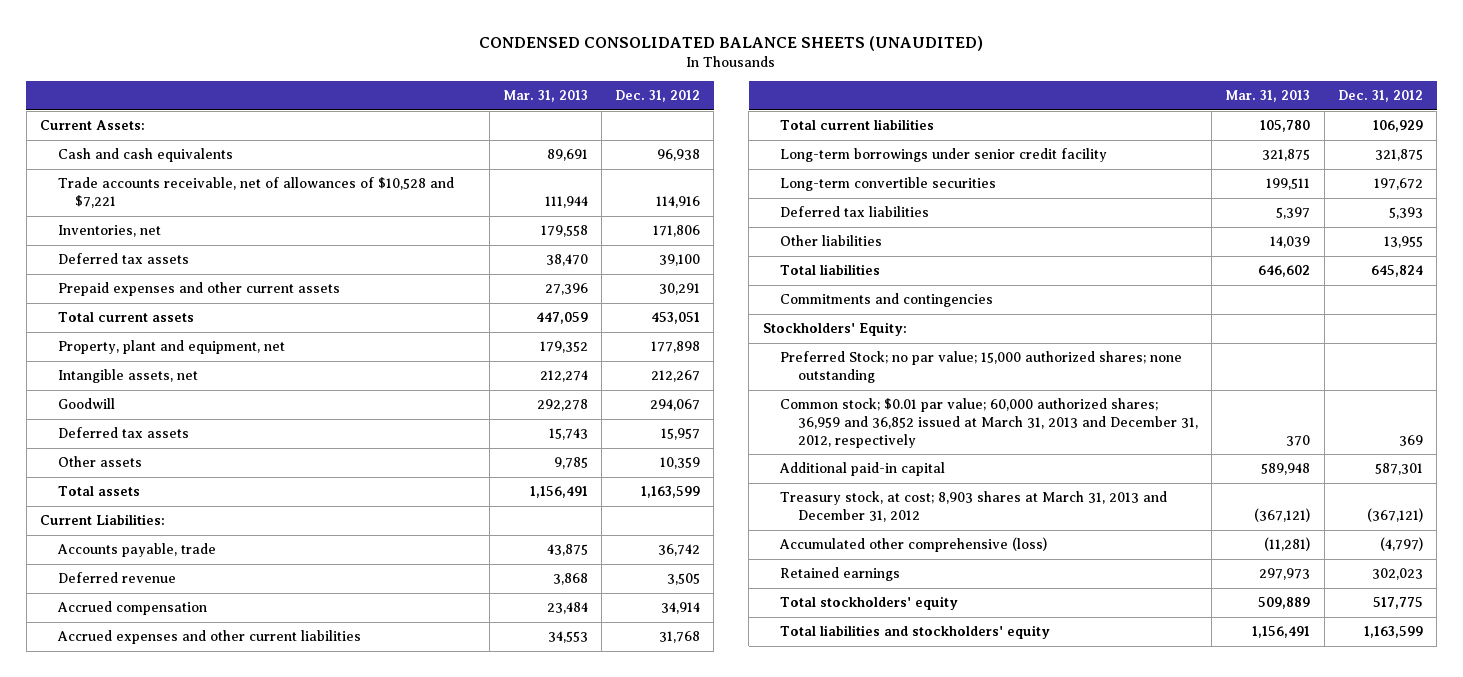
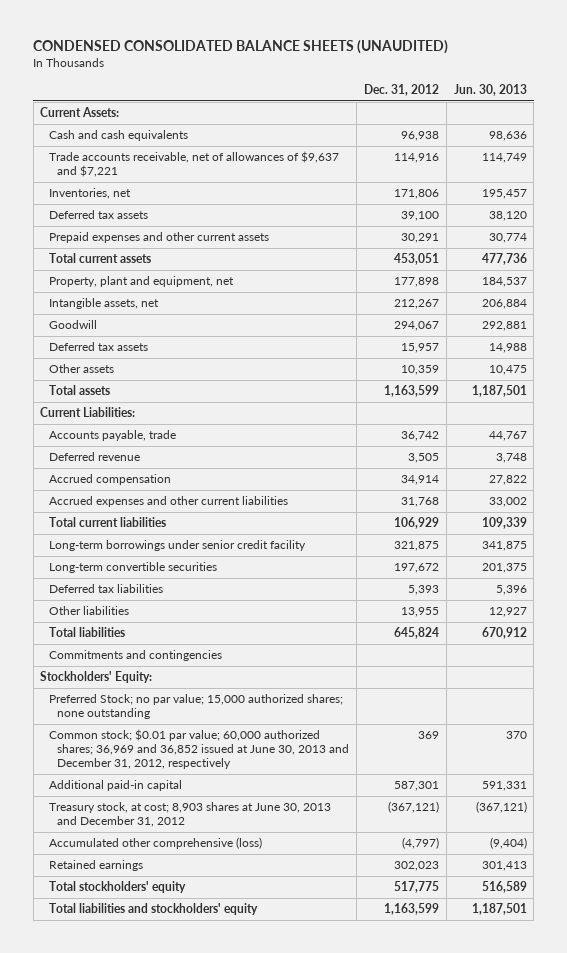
- | Mar. 31, 2013 | Dec. 31, 2012
+ | Dec. 31, 2012 | Jun. 30, 2013
- Trade accounts receivable, net of allowances of $10,528 and $7,221 | 111,944 | 114,916
+ Trade accounts receivable, net of allowances of $9,637 and $7,221 | 114,916 | 114,749
- Common stock; $0.01 par value; 60,000 authorized shares; 36,959 and 36,852 issued at March 31, 2013 and December 31, 2012, respectively | 370 | 369
+ Common stock; $0.01 par value; 60,000 authorized shares; 36,969 and 36,852 issued at June 30, 2013 and December 31, 2012, respectively | 369 | 370
- Treasury stock, at cost; 8,903 shares at March 31, 2013 and December 31, 2012 | (367,121) | (367,121)
+ Treasury stock, at cost; 8,903 shares at June 30, 2013 and December 31, 2012 | (367,121) | (367,121)

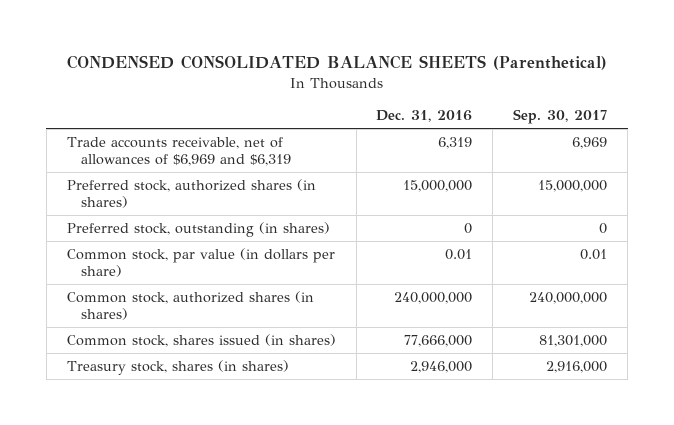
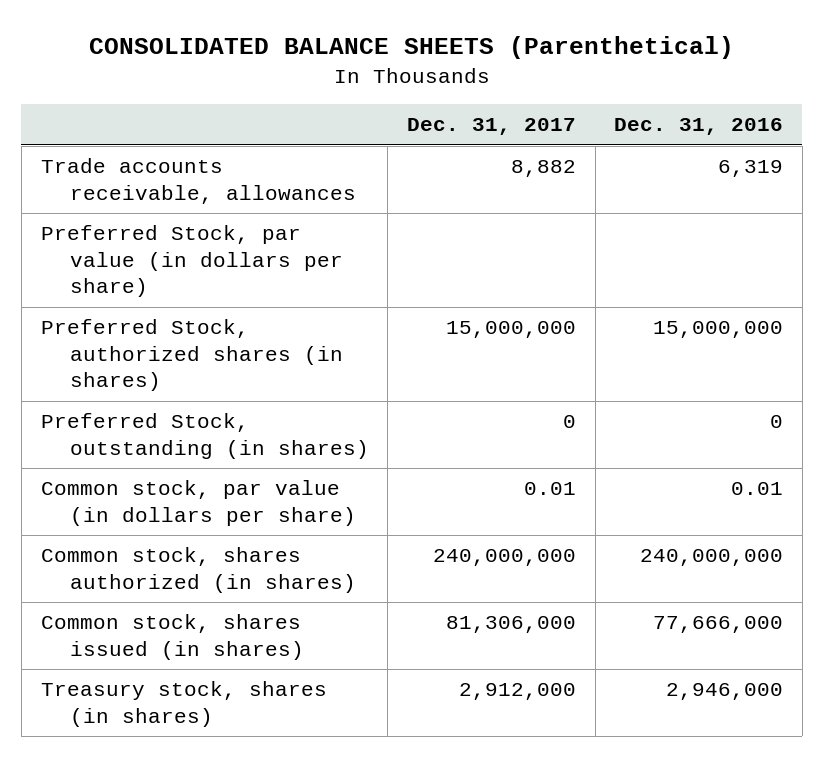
- CONDENSED CONSOLIDATED BALANCE SHEETS (Parenthetical)
+ CONSOLIDATED BALANCE SHEETS (Parenthetical)
- | Dec. 31, 2016 | Sep. 30, 2017
+ | Dec. 31, 2017 | Dec. 31, 2016
- Trade accounts receivable, net of allowances of $6,969 and $6,319 | 6,319 | 6,969
- Preferred stock, authorized shares (in shares) | 15,000,000 | 15,000,000
- Preferred stock, outstanding (in shares) | 0 | 0
+ Trade accounts receivable, allowances | 8,882 | 6,319
+ Preferred Stock, par value (in dollars per share)
+ Preferred Stock, authorized shares (in shares) | 15,000,000 | 15,000,000
+ Preferred Stock, outstanding (in shares) | 0 | 0
- Common stock, authorized shares (in shares) | 240,000,000 | 240,000,000
+ Common stock, shares authorized (in shares) | 240,000,000 | 240,000,000

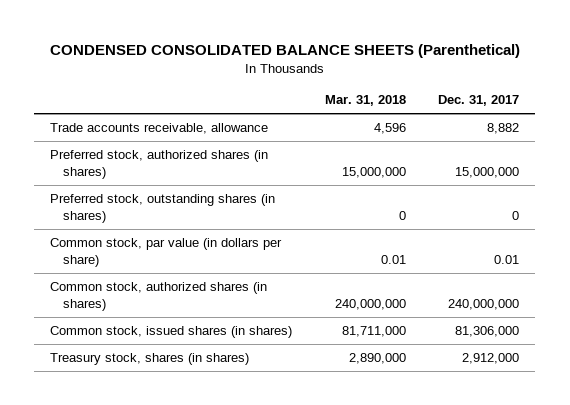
- CONSOLIDATED BALANCE SHEETS (Parenthetical)
+ CONDENSED CONSOLIDATED BALANCE SHEETS (Parenthetical)
- | Dec. 31, 2017 | Dec. 31, 2016
+ | Mar. 31, 2018 | Dec. 31, 2017
- Trade accounts receivable, allowances | 8,882 | 6,319
- Preferred Stock, par value (in dollars per share)
- Preferred Stock, authorized shares (in shares) | 15,000,000 | 15,000,000
- Preferred Stock, outstanding (in shares) | 0 | 0
+ Trade accounts receivable, allowance | 4,596 | 8,882
+ Preferred stock, authorized shares (in shares) | 15,000,000 | 15,000,000
+ Preferred stock, outstanding shares (in shares) | 0 | 0
- Common stock, shares authorized (in shares) | 240,000,000 | 240,000,000
- Common stock, shares issued (in shares) | 81,306,000 | 77,666,000
+ Common stock, authorized shares (in shares) | 240,000,000 | 240,000,000
+ Common stock, issued shares (in shares) | 81,711,000 | 81,306,000

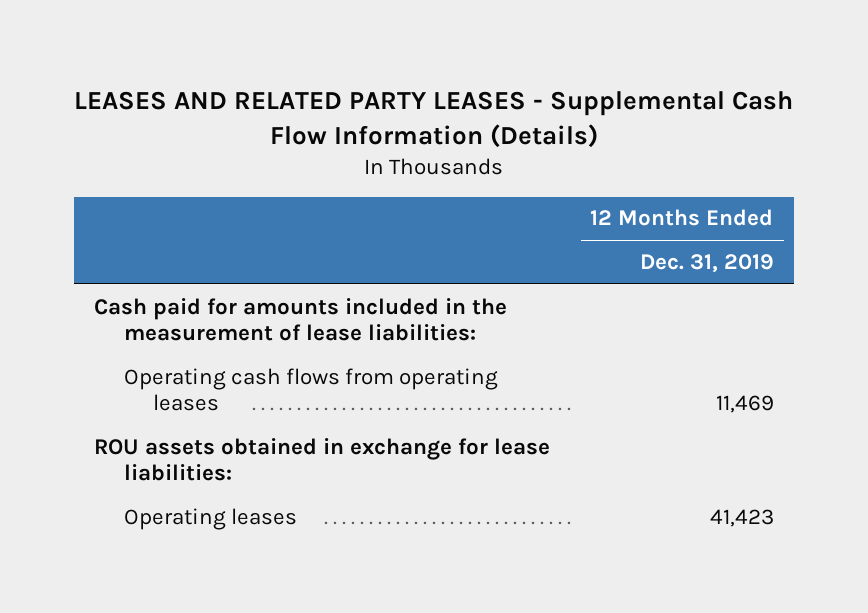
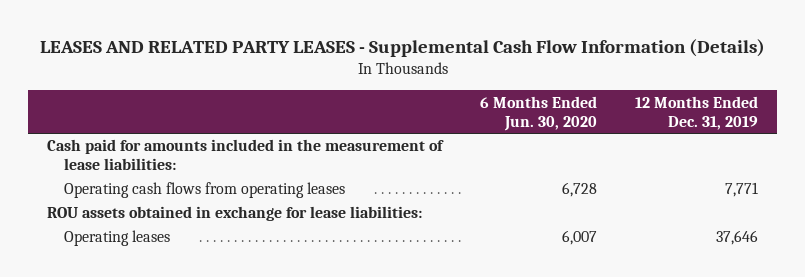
- | 12 Months Ended Dec. 31, 2019
+ | 6 Months Ended Jun. 30, 2020 | 12 Months Ended Dec. 31, 2019
- Operating cash flows from operating leases | 11,469
+ Operating cash flows from operating leases | 6,728 | 7,771
- Operating leases | 41,423
+ Operating leases | 6,007 | 37,646

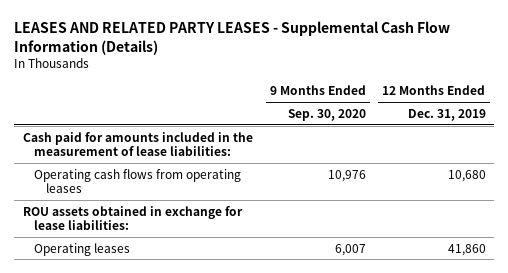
- | 6 Months Ended Jun. 30, 2020 | 12 Months Ended Dec. 31, 2019
+ | 9 Months Ended Sep. 30, 2020 | 12 Months Ended Dec. 31, 2019
- Operating cash flows from operating leases | 6,728 | 7,771
+ Operating cash flows from operating leases | 10,976 | 10,680
- Operating leases | 6,007 | 37,646
+ Operating leases | 6,007 | 41,860

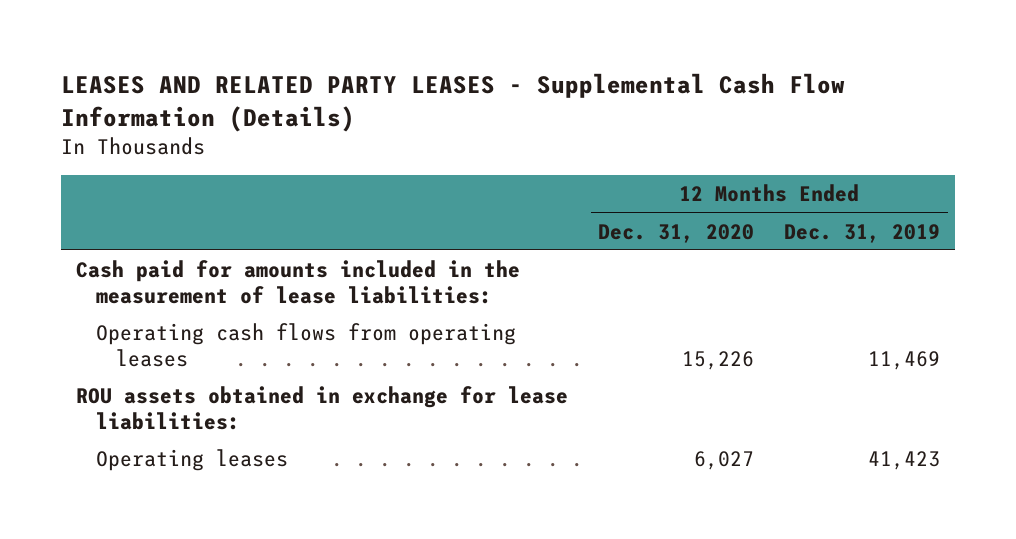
- | 9 Months Ended Sep. 30, 2020 | 12 Months Ended Dec. 31, 2019
+ | 12 Months Ended Dec. 31, 2020 | 12 Months Ended Dec. 31, 2019
- Operating cash flows from operating leases | 10,976 | 10,680
+ Operating cash flows from operating leases | 15,226 | 11,469
- Operating leases | 6,007 | 41,860
+ Operating leases | 6,027 | 41,423

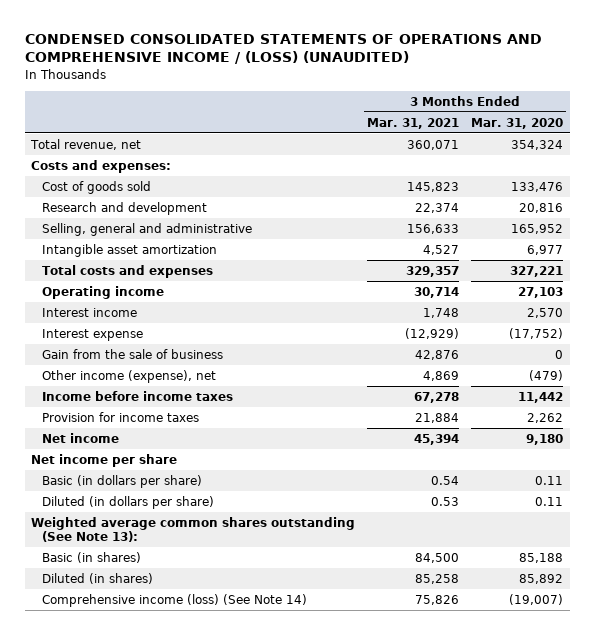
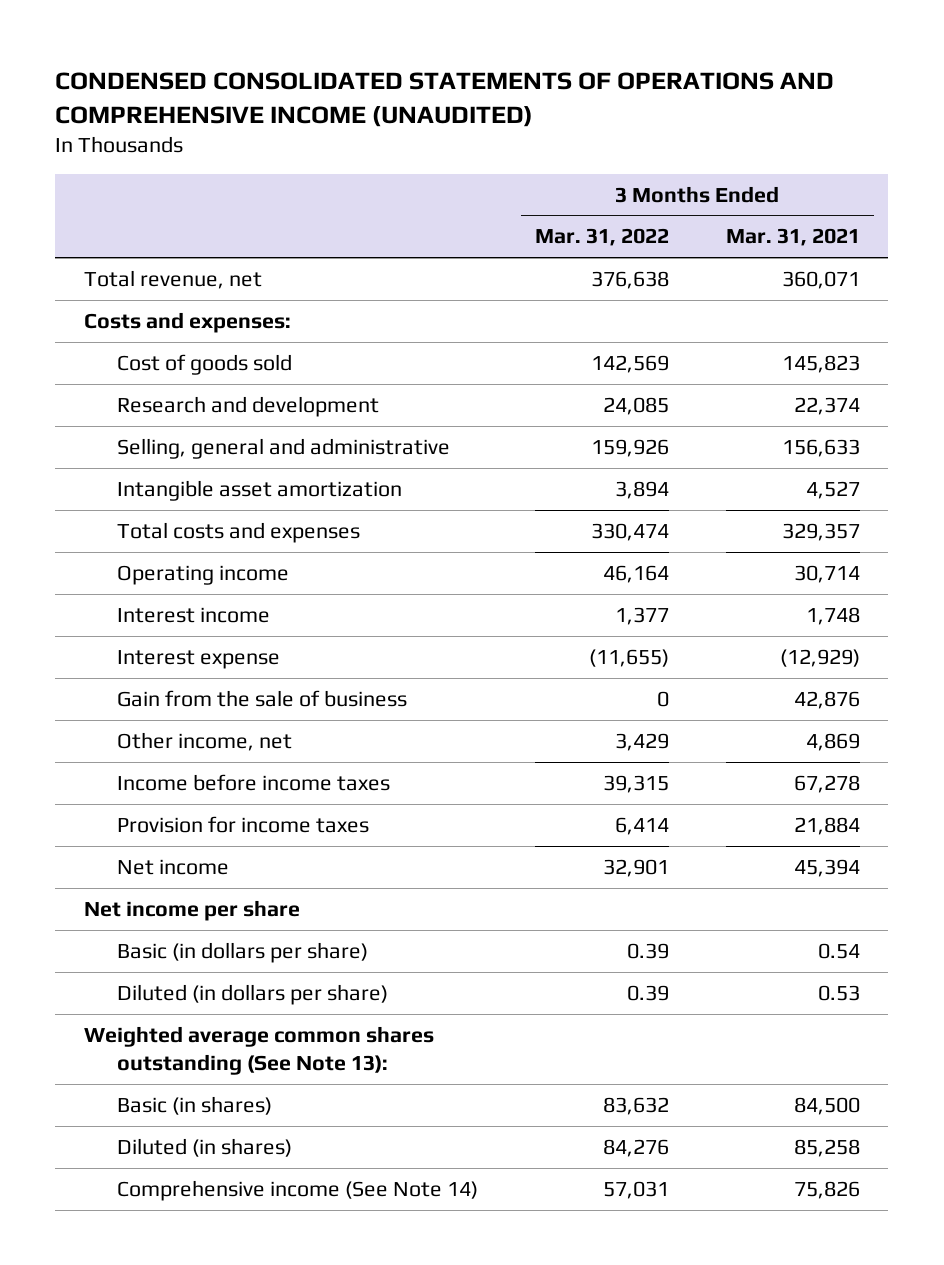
- CONDENSED CONSOLIDATED STATEMENTS OF OPERATIONS AND COMPREHENSIVE INCOME / (LOSS) (UNAUDITED)
+ CONDENSED CONSOLIDATED STATEMENTS OF OPERATIONS AND COMPREHENSIVE INCOME (UNAUDITED)
- | 3 Months Ended Mar. 31, 2021 | 3 Months Ended Mar. 31, 2020
+ | 3 Months Ended Mar. 31, 2022 | 3 Months Ended Mar. 31, 2021
- Other income (expense), net | 4,869 | (479)
+ Other income, net | 3,429 | 4,869
- Comprehensive income (loss) (See Note 14) | 75,826 | (19,007)
+ Comprehensive income (See Note 14) | 57,031 | 75,826

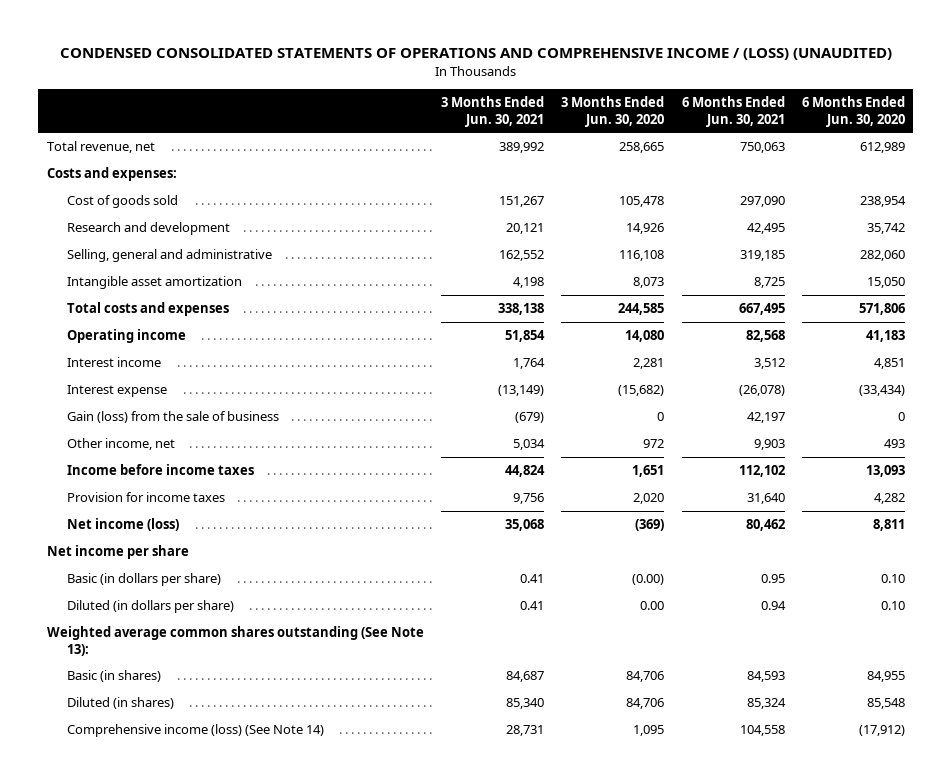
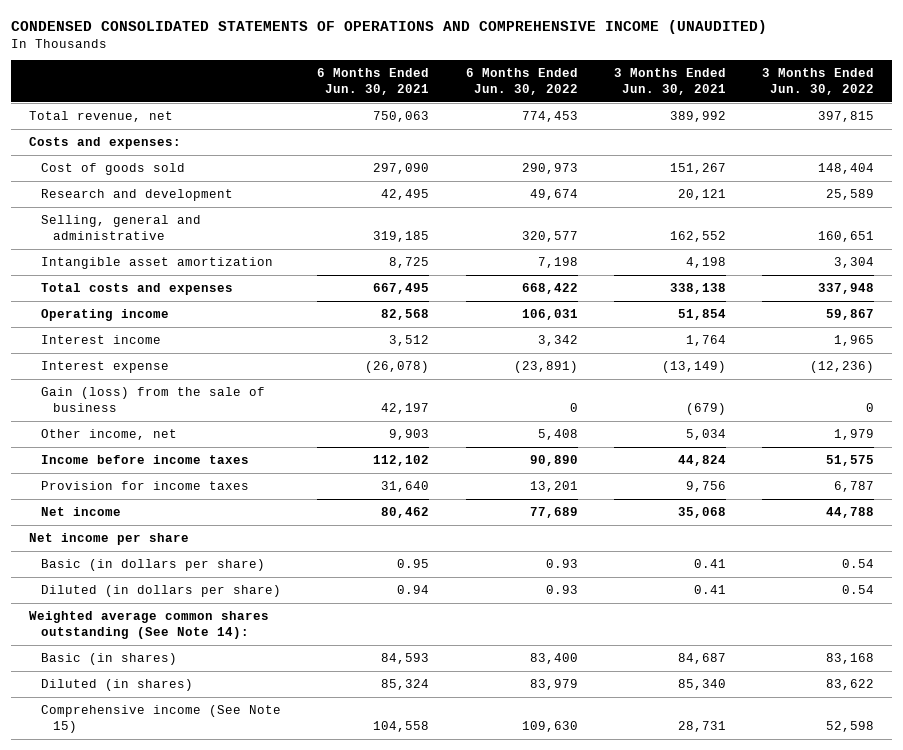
- CONDENSED CONSOLIDATED STATEMENTS OF OPERATIONS AND COMPREHENSIVE INCOME / (LOSS) (UNAUDITED)
+ CONDENSED CONSOLIDATED STATEMENTS OF OPERATIONS AND COMPREHENSIVE INCOME (UNAUDITED)
- | 3 Months Ended Jun. 30, 2021 | 3 Months Ended Jun. 30, 2020 | 6 Months Ended Jun. 30, 2021 | 6 Months Ended Jun. 30, 2020
+ | 6 Months Ended Jun. 30, 2021 | 6 Months Ended Jun. 30, 2022 | 3 Months Ended Jun. 30, 2021 | 3 Months Ended Jun. 30, 2022
- Net income (loss) | 35,068 | (369) | 80,462 | 8,811
+ Net income | 80,462 | 77,689 | 35,068 | 44,788
- Weighted average common shares outstanding (See Note 13):
+ Weighted average common shares outstanding (See Note 14):
- Comprehensive income (loss) (See Note 14) | 28,731 | 1,095 | 104,558 | (17,912)
+ Comprehensive income (See Note 15) | 104,558 | 109,630 | 28,731 | 52,598

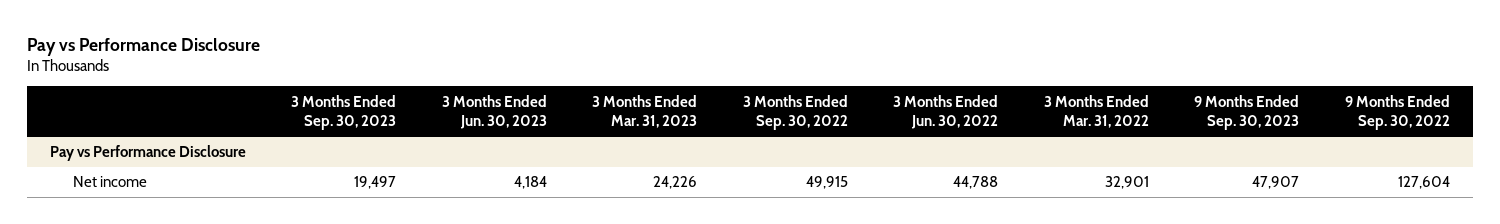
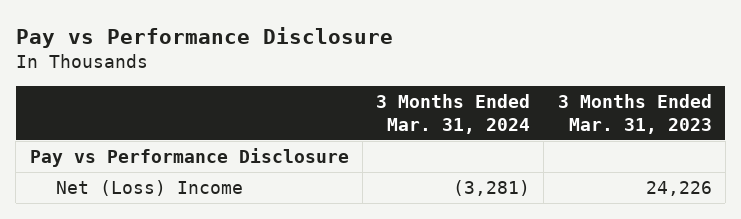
- | 3 Months Ended Sep. 30, 2023 | 3 Months Ended Jun. 30, 2023 | 3 Months Ended Mar. 31, 2023 | 3 Months Ended Sep. 30, 2022 | 3 Months Ended Jun. 30, 2022 | 3 Months Ended Mar. 31, 2022 | 9 Months Ended Sep. 30, 2023 | 9 Months Ended Sep. 30, 2022
+ | 3 Months Ended Mar. 31, 2024 | 3 Months Ended Mar. 31, 2023
- Net income | 19,497 | 4,184 | 24,226 | 49,915 | 44,788 | 32,901 | 47,907 | 127,604
+ Net (Loss) Income | (3,281) | 24,226

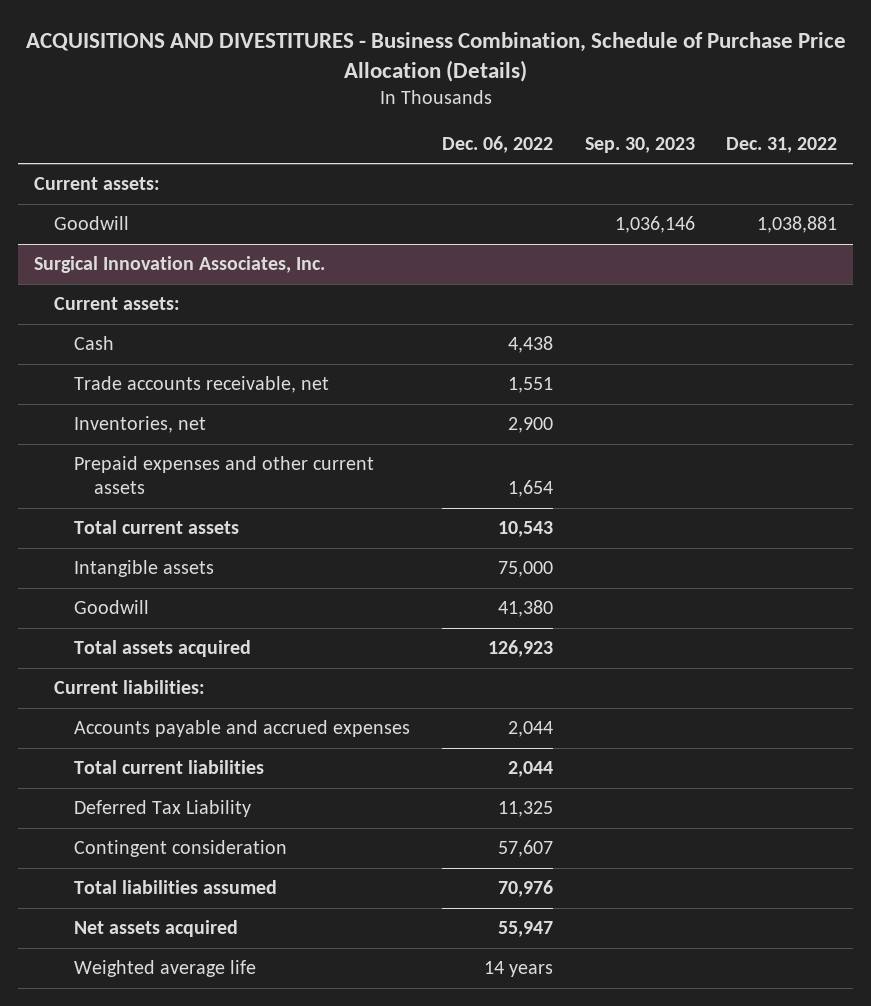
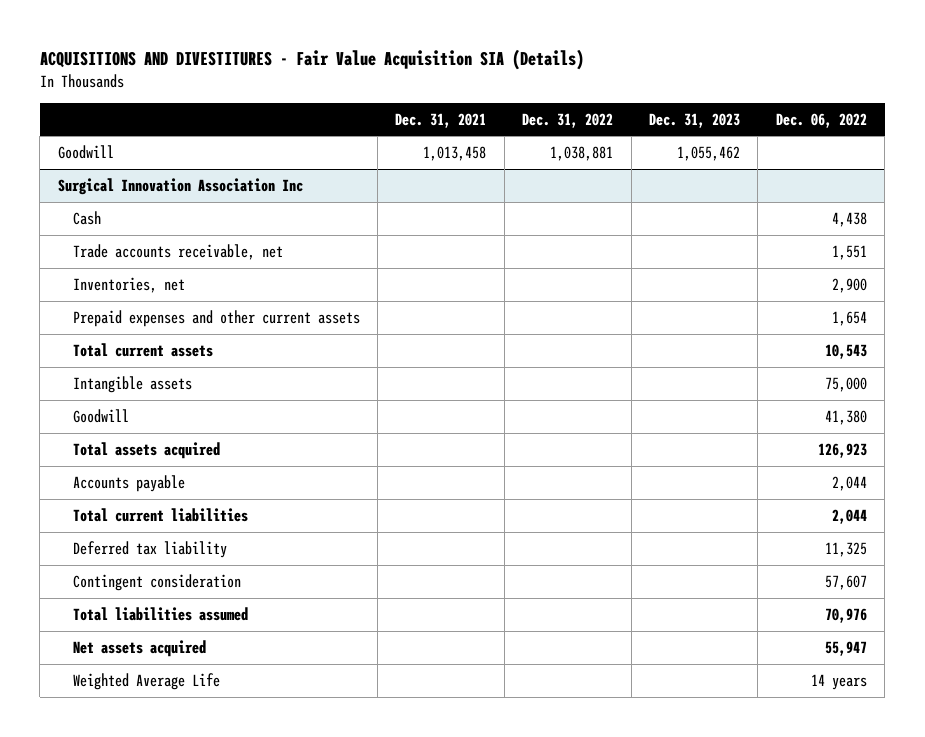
- ACQUISITIONS AND DIVESTITURES - Business Combination, Schedule of Purchase Price Allocation (Details)
+ ACQUISITIONS AND DIVESTITURES - Fair Value Acquisition SIA (Details)
- | Dec. 06, 2022 | Sep. 30, 2023 | Dec. 31, 2022
+ | Dec. 31, 2021 | Dec. 31, 2022 | Dec. 31, 2023 | Dec. 06, 2022
- Current assets:
- Surgical Innovation Associates, Inc.
- Current assets:
+ Surgical Innovation Association Inc
- Current liabilities:
- Accounts payable and accrued expenses | 2,044 | |
+ Accounts payable | | | | 2,044
- Deferred Tax Liability | 11,325 | |
+ Deferred tax liability | | | | 11,325
- Weighted average life | 14 years | |
+ Weighted Average Life | | | | 14 years

